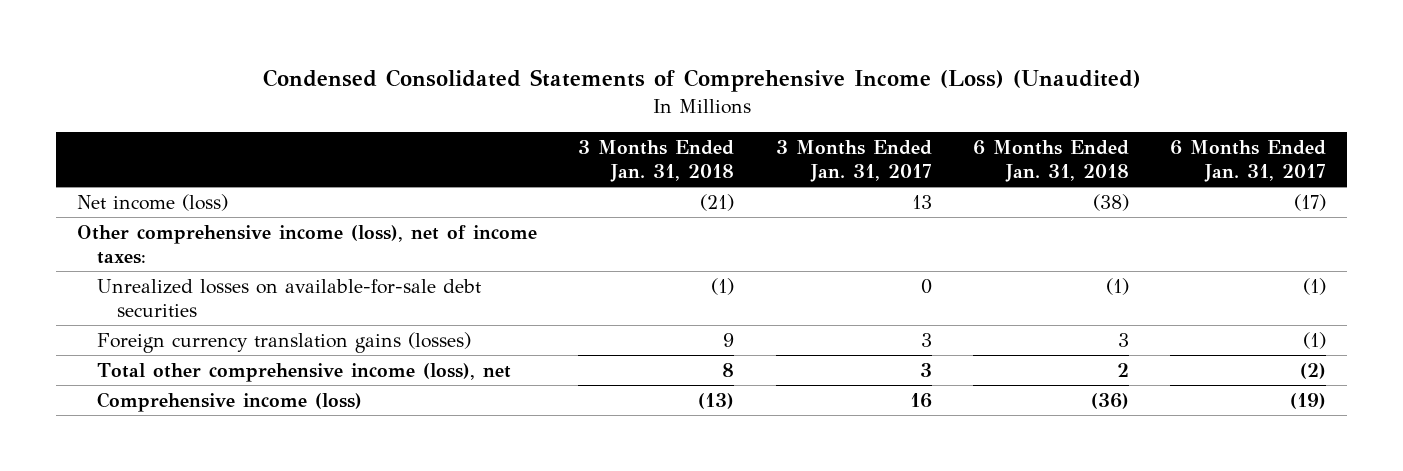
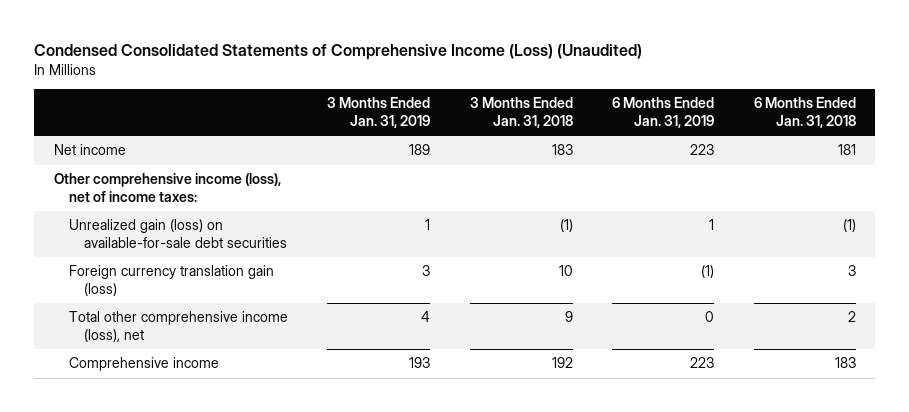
- | 3 Months Ended Jan. 31, 2018 | 3 Months Ended Jan. 31, 2017 | 6 Months Ended Jan. 31, 2018 | 6 Months Ended Jan. 31, 2017
+ | 3 Months Ended Jan. 31, 2019 | 3 Months Ended Jan. 31, 2018 | 6 Months Ended Jan. 31, 2019 | 6 Months Ended Jan. 31, 2018
- Net income (loss) | (21) | 13 | (38) | (17)
+ Net income | 189 | 183 | 223 | 181
- Unrealized losses on available-for-sale debt securities | (1) | 0 | (1) | (1)
- Foreign currency translation gains (losses) | 9 | 3 | 3 | (1)
- Total other comprehensive income (loss), net | 8 | 3 | 2 | (2)
- Comprehensive income (loss) | (13) | 16 | (36) | (19)
+ Unrealized gain (loss) on available-for-sale debt securities | 1 | (1) | 1 | (1)
+ Foreign currency translation gain (loss) | 3 | 10 | (1) | 3
+ Total other comprehensive income (loss), net | 4 | 9 | 0 | 2
+ Comprehensive income | 193 | 192 | 223 | 183

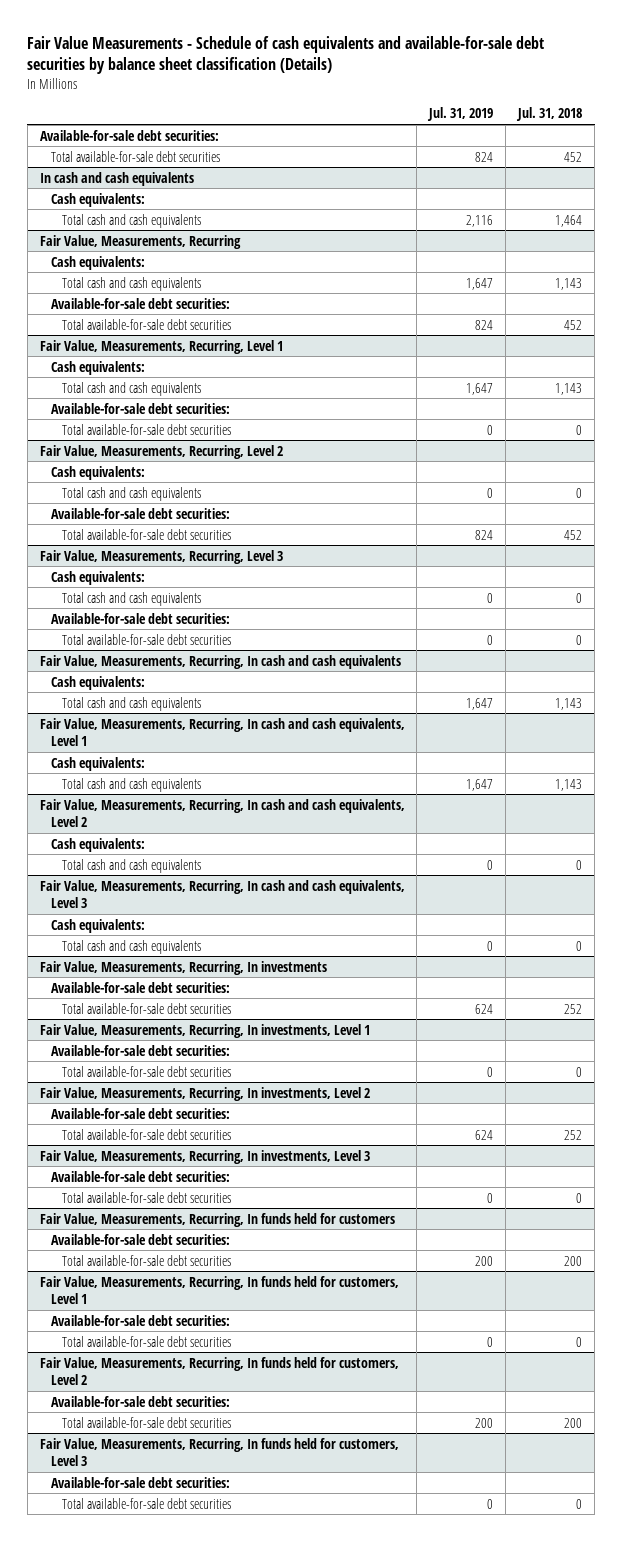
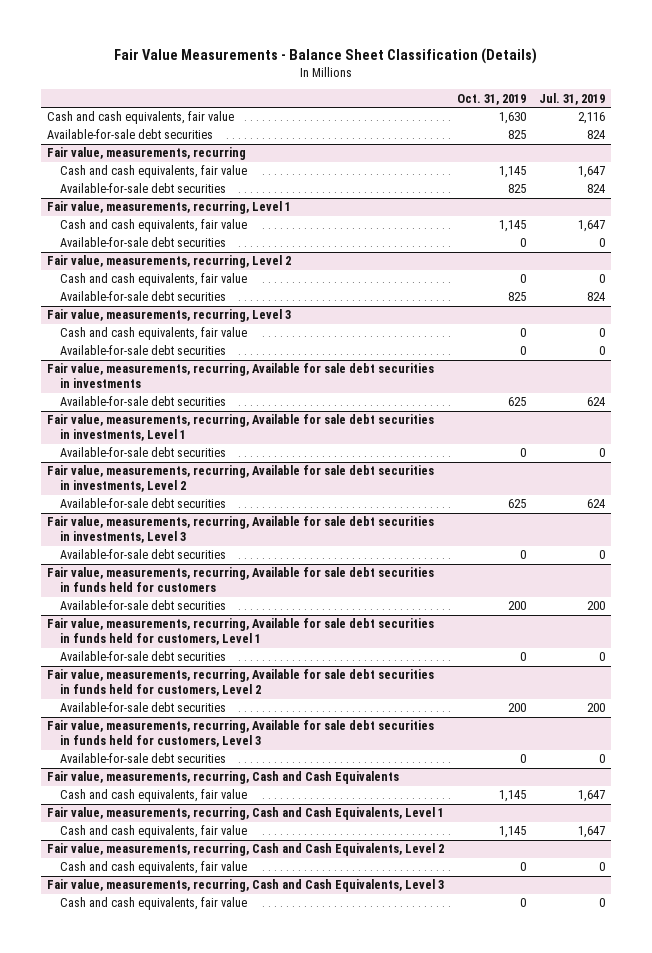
- Fair Value Measurements - Schedule of cash equivalents and available-for-sale debt securities by balance sheet classification (Details)
+ Fair Value Measurements - Balance Sheet Classification (Details)
- | Jul. 31, 2019 | Jul. 31, 2018
+ | Oct. 31, 2019 | Jul. 31, 2019
- Available-for-sale debt securities:
- Total available-for-sale debt securities | 824 | 452
- In cash and cash equivalents
- Cash equivalents:
- Total cash and cash equivalents | 2,116 | 1,464
- Fair Value, Measurements, Recurring
- Cash equivalents:
- Total cash and cash equivalents | 1,647 | 1,143
- Available-for-sale debt securities:
- Total available-for-sale debt securities | 824 | 452
- Fair Value, Measurements, Recurring, Level 1
- Cash equivalents:
- Total cash and cash equivalents | 1,647 | 1,143
- Available-for-sale debt securities:
- Total available-for-sale debt securities | 0 | 0
- Fair Value, Measurements, Recurring, Level 2
- Cash equivalents:
- Total cash and cash equivalents | 0 | 0
- Available-for-sale debt securities:
- Total available-for-sale debt securities | 824 | 452
- Fair Value, Measurements, Recurring, Level 3
- Cash equivalents:
- Total cash and cash equivalents | 0 | 0
- Available-for-sale debt securities:
- Total available-for-sale debt securities | 0 | 0
- Fair Value, Measurements, Recurring, In cash and cash equivalents
- Cash equivalents:
- Total cash and cash equivalents | 1,647 | 1,143
- Fair Value, Measurements, Recurring, In cash and cash equivalents, Level 1
- Cash equivalents:
- Total cash and cash equivalents | 1,647 | 1,143
- Fair Value, Measurements, Recurring, In cash and cash equivalents, Level 2
- Cash equivalents:
- Total cash and cash equivalents | 0 | 0
- Fair Value, Measurements, Recurring, In cash and cash equivalents, Level 3
- Cash equivalents:
- Total cash and cash equivalents | 0 | 0
- Fair Value, Measurements, Recurring, In investments
- Available-for-sale debt securities:
- Total available-for-sale debt securities | 624 | 252
- Fair Value, Measurements, Recurring, In investments, Level 1
- Available-for-sale debt securities:
- Total available-for-sale debt securities | 0 | 0
- Fair Value, Measurements, Recurring, In investments, Level 2
- Available-for-sale debt securities:
- Total available-for-sale debt securities | 624 | 252
- Fair Value, Measurements, Recurring, In investments, Level 3
- Available-for-sale debt securities:
- Total available-for-sale debt securities | 0 | 0
- Fair Value, Measurements, Recurring, In funds held for customers
- Available-for-sale debt securities:
- Total available-for-sale debt securities | 200 | 200
- Fair Value, Measurements, Recurring, In funds held for customers, Level 1
- Available-for-sale debt securities:
- Total available-for-sale debt securities | 0 | 0
- Fair Value, Measurements, Recurring, In funds held for customers, Level 2
- Available-for-sale debt securities:
- Total available-for-sale debt securities | 200 | 200
- Fair Value, Measurements, Recurring, In funds held for customers, Level 3
- Available-for-sale debt securities:
- Total available-for-sale debt securities | 0 | 0
+ Cash and cash equivalents, fair value | 1,630 | 2,116
+ Available-for-sale debt securities | 825 | 824
+ Fair value, measurements, recurring
+ Cash and cash equivalents, fair value | 1,145 | 1,647
+ Available-for-sale debt securities | 825 | 824
+ Fair value, measurements, recurring, Level 1
+ Cash and cash equivalents, fair value | 1,145 | 1,647
+ Available-for-sale debt securities | 0 | 0
+ Fair value, measurements, recurring, Level 2
+ Cash and cash equivalents, fair value | 0 | 0
+ Available-for-sale debt securities | 825 | 824
+ Fair value, measurements, recurring, Level 3
+ Cash and cash equivalents, fair value | 0 | 0
+ Available-for-sale debt securities | 0 | 0
+ Fair value, measurements, recurring, Available for sale debt securities in investments
+ Available-for-sale debt securities | 625 | 624
+ Fair value, measurements, recurring, Available for sale debt securities in investments, Level 1
+ Available-for-sale debt securities | 0 | 0
+ Fair value, measurements, recurring, Available for sale debt securities in investments, Level 2
+ Available-for-sale debt securities | 625 | 624
+ Fair value, measurements, recurring, Available for sale debt securities in investments, Level 3
+ Available-for-sale debt securities | 0 | 0
+ Fair value, measurements, recurring, Available for sale debt securities in funds held for customers
+ Available-for-sale debt securities | 200 | 200
+ Fair value, measurements, recurring, Available for sale debt securities in funds held for customers, Level 1
+ Available-for-sale debt securities | 0 | 0
+ Fair value, measurements, recurring, Available for sale debt securities in funds held for customers, Level 2
+ Available-for-sale debt securities | 200 | 200
+ Fair value, measurements, recurring, Available for sale debt securities in funds held for customers, Level 3
+ Available-for-sale debt securities | 0 | 0
+ Fair value, measurements, recurring, Cash and Cash Equivalents
+ Cash and cash equivalents, fair value | 1,145 | 1,647
+ Fair value, measurements, recurring, Cash and Cash Equivalents, Level 1
+ Cash and cash equivalents, fair value | 1,145 | 1,647
+ Fair value, measurements, recurring, Cash and Cash Equivalents, Level 2
+ Cash and cash equivalents, fair value | 0 | 0
+ Fair value, measurements, recurring, Cash and Cash Equivalents, Level 3
+ Cash and cash equivalents, fair value | 0 | 0

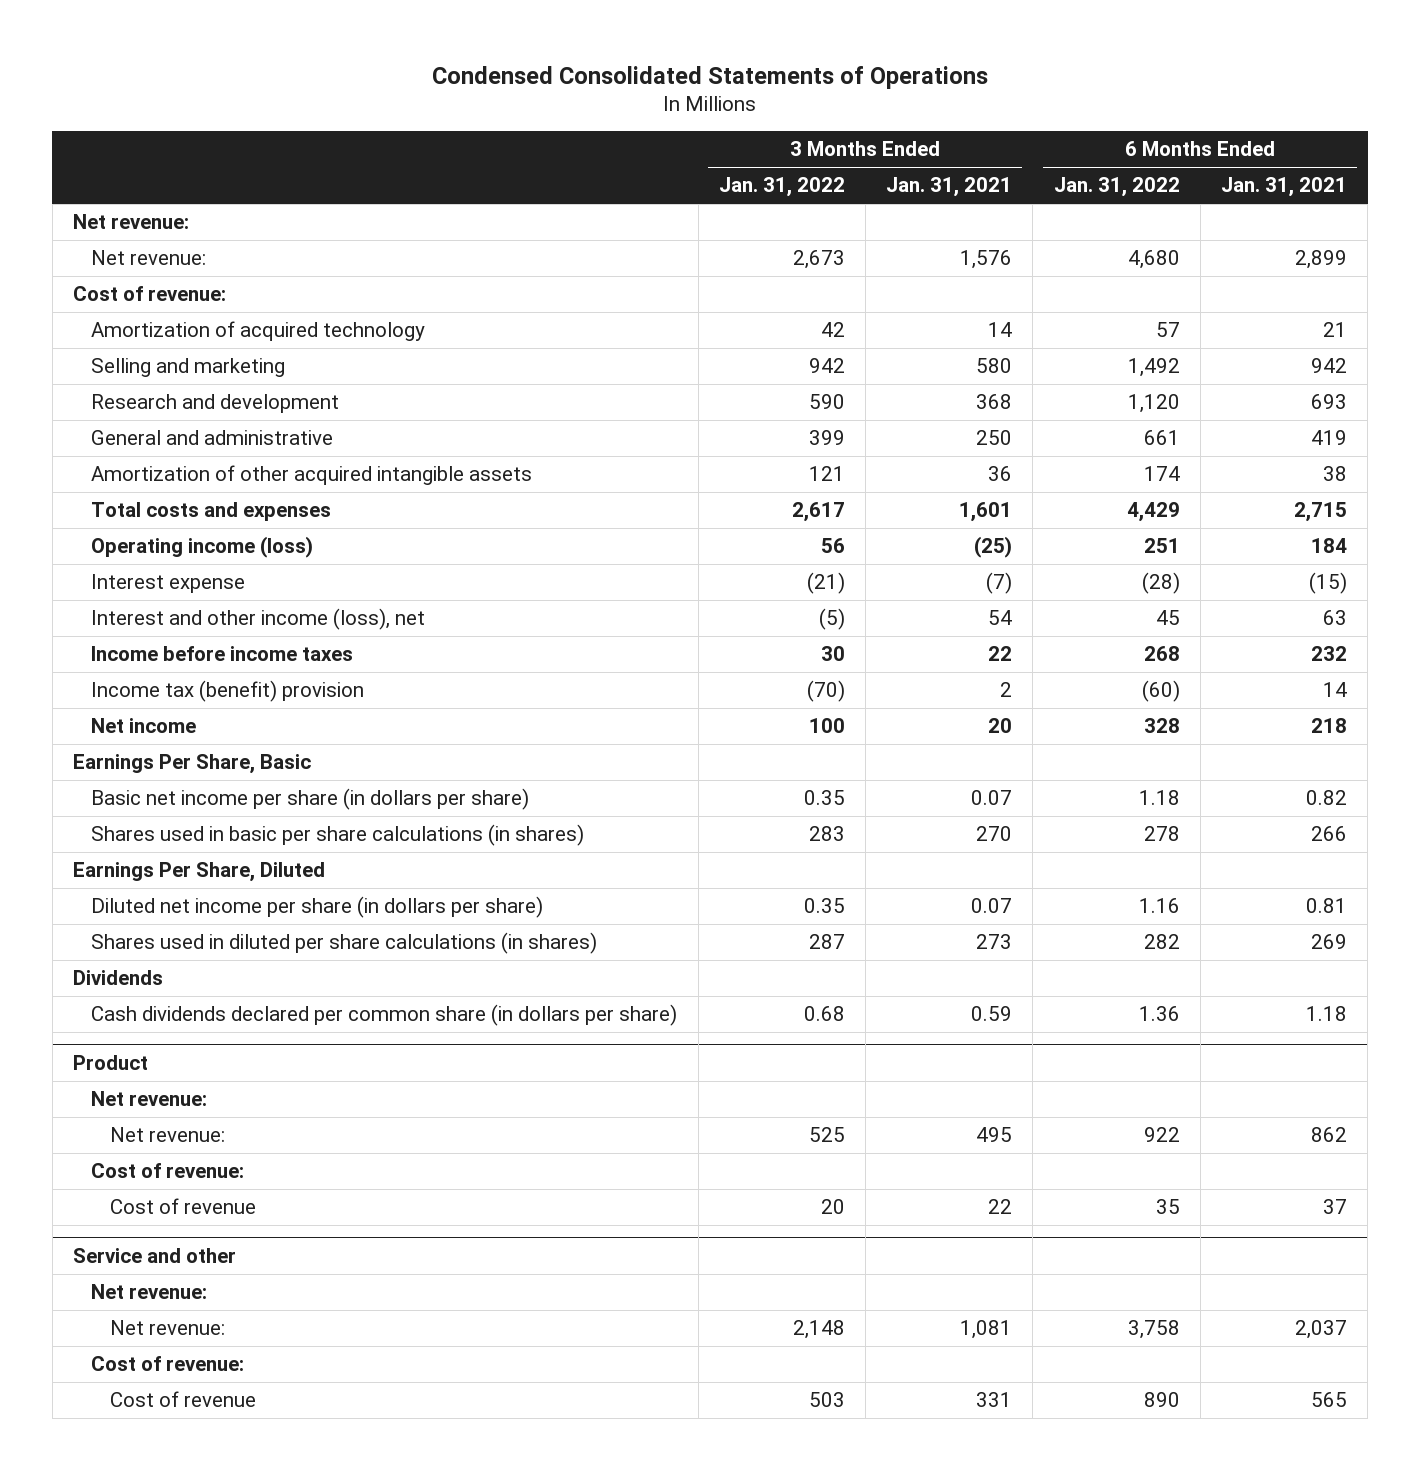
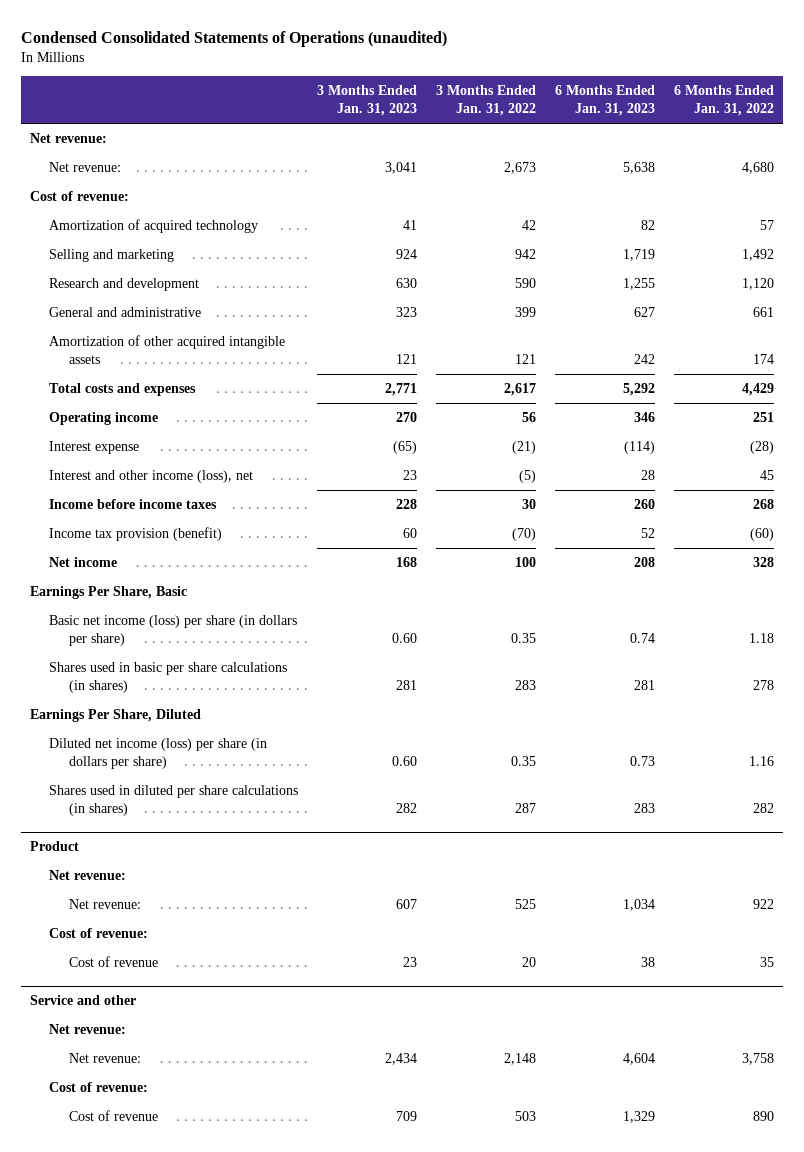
- Condensed Consolidated Statements of Operations
+ Condensed Consolidated Statements of Operations (unaudited)
- | 3 Months Ended Jan. 31, 2022 | 3 Months Ended Jan. 31, 2021 | 6 Months Ended Jan. 31, 2022 | 6 Months Ended Jan. 31, 2021
+ | 3 Months Ended Jan. 31, 2023 | 3 Months Ended Jan. 31, 2022 | 6 Months Ended Jan. 31, 2023 | 6 Months Ended Jan. 31, 2022
- Operating income (loss) | 56 | (25) | 251 | 184
+ Operating income | 270 | 56 | 346 | 251
- Income tax (benefit) provision | (70) | 2 | (60) | 14
+ Income tax provision (benefit) | 60 | (70) | 52 | (60)
- Basic net income per share (in dollars per share) | 0.35 | 0.07 | 1.18 | 0.82
+ Basic net income (loss) per share (in dollars per share) | 0.60 | 0.35 | 0.74 | 1.18
- Diluted net income per share (in dollars per share) | 0.35 | 0.07 | 1.16 | 0.81
+ Diluted net income (loss) per share (in dollars per share) | 0.60 | 0.35 | 0.73 | 1.16
- Dividends
- Cash dividends declared per common share (in dollars per share) | 0.68 | 0.59 | 1.36 | 1.18

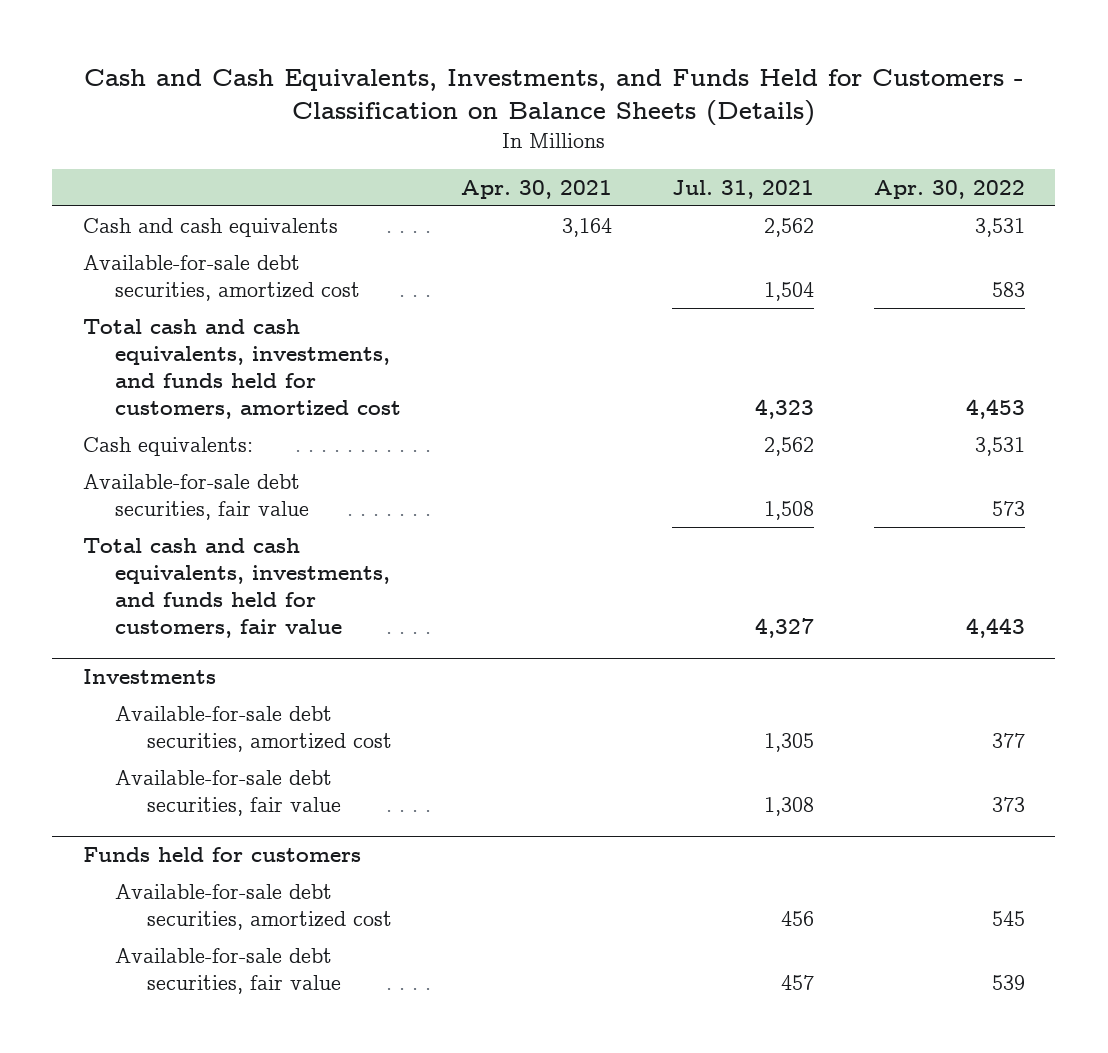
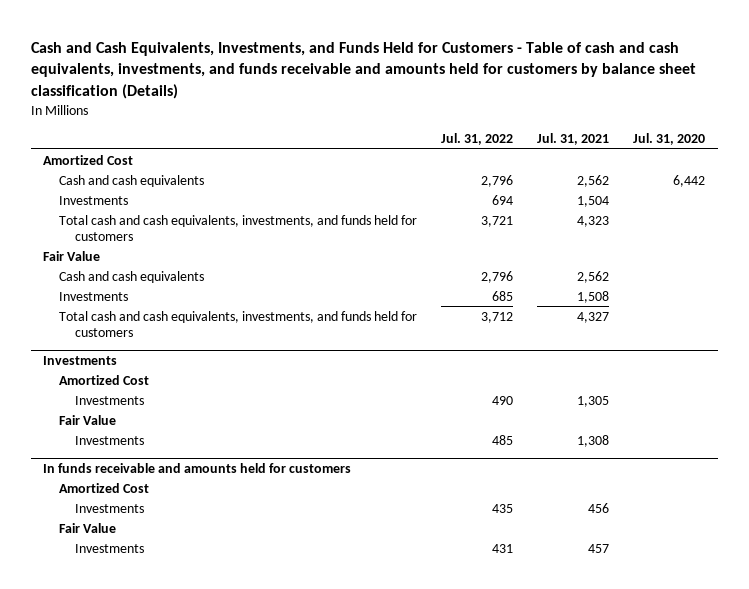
- Cash and Cash Equivalents, Investments, and Funds Held for Customers - Classification on Balance Sheets (Details)
+ Cash and Cash Equivalents, Investments, and Funds Held for Customers - Table of cash and cash equivalents, investments, and funds receivable and amounts held for customers by balance sheet classification (Details)
- | Apr. 30, 2021 | Jul. 31, 2021 | Apr. 30, 2022
+ | Jul. 31, 2022 | Jul. 31, 2021 | Jul. 31, 2020
+ Amortized Cost
- Available-for-sale debt securities, amortized cost | | 1,504 | 583
- Total cash and cash equivalents, investments, and funds held for customers, amortized cost | | 4,323 | 4,453
- Cash equivalents: | | 2,562 | 3,531
- Available-for-sale debt securities, fair value | | 1,508 | 573
- Total cash and cash equivalents, investments, and funds held for customers, fair value | | 4,327 | 4,443
+ Investments | 694 | 1,504 |
+ Total cash and cash equivalents, investments, and funds held for customers | 3,721 | 4,323 |
+ Fair Value
+ Cash and cash equivalents | 2,796 | 2,562 |
+ Investments | 685 | 1,508 |
+ Total cash and cash equivalents, investments, and funds held for customers | 3,712 | 4,327 |
@ Investments
- Available-for-sale debt securities, amortized cost | | 1,305 | 377
- Available-for-sale debt securities, fair value | | 1,308 | 373
- Funds held for customers
- Available-for-sale debt securities, amortized cost | | 456 | 545
- Available-for-sale debt securities, fair value | | 457 | 539
@ Investments
+ Amortized Cost
+ Investments | 490 | 1,305 |
+ Fair Value
+ Investments | 485 | 1,308 |
+ In funds receivable and amounts held for customers
+ Amortized Cost
+ Investments | 435 | 456 |
+ Fair Value
+ Investments | 431 | 457 |

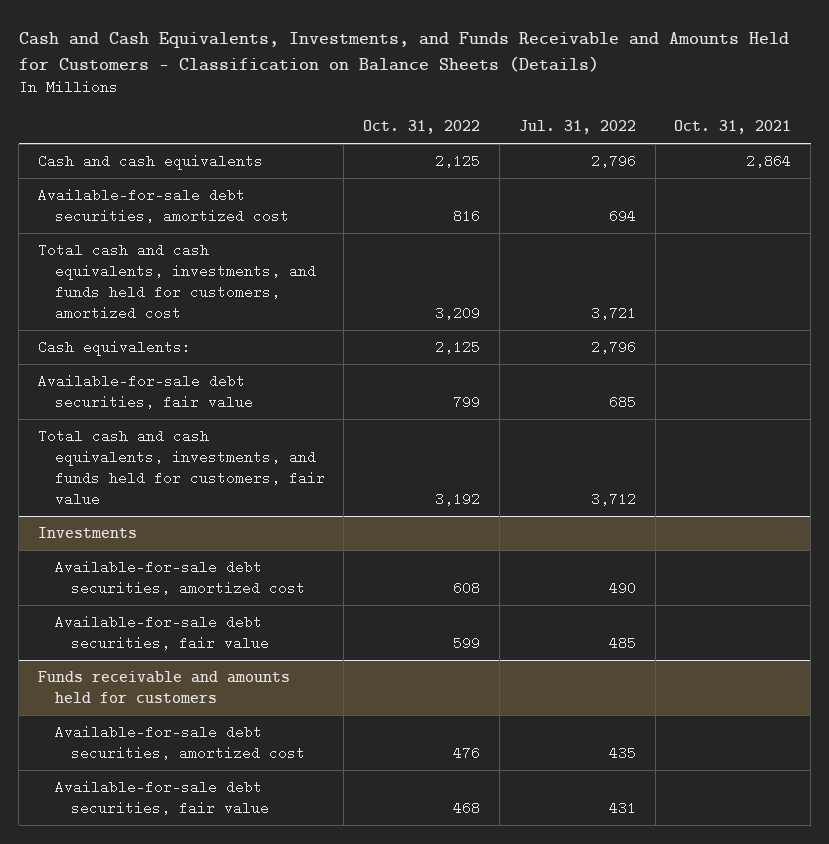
- Cash and Cash Equivalents, Investments, and Funds Held for Customers - Table of cash and cash equivalents, investments, and funds receivable and amounts held for customers by balance sheet classification (Details)
+ Cash and Cash Equivalents, Investments, and Funds Receivable and Amounts Held for Customers - Classification on Balance Sheets (Details)
- | Jul. 31, 2022 | Jul. 31, 2021 | Jul. 31, 2020
+ | Oct. 31, 2022 | Jul. 31, 2022 | Oct. 31, 2021
- Amortized Cost
- Investments | 694 | 1,504 |
- Total cash and cash equivalents, investments, and funds held for customers | 3,721 | 4,323 |
- Fair Value
- Cash and cash equivalents | 2,796 | 2,562 |
- Investments | 685 | 1,508 |
- Total cash and cash equivalents, investments, and funds held for customers | 3,712 | 4,327 |
+ Available-for-sale debt securities, amortized cost | 816 | 694 |
+ Total cash and cash equivalents, investments, and funds held for customers, amortized cost | 3,209 | 3,721 |
+ Cash equivalents: | 2,125 | 2,796 |
+ Available-for-sale debt securities, fair value | 799 | 685 |
+ Total cash and cash equivalents, investments, and funds held for customers, fair value | 3,192 | 3,712 |
@ Investments
- Amortized Cost
- Investments | 490 | 1,305 |
- Fair Value
- Investments | 485 | 1,308 |
- In funds receivable and amounts held for customers
- Amortized Cost
- Investments | 435 | 456 |
- Fair Value
- Investments | 431 | 457 |
@ Investments
+ Available-for-sale debt securities, amortized cost | 608 | 490 |
+ Available-for-sale debt securities, fair value | 599 | 485 |
+ Funds receivable and amounts held for customers
+ Available-for-sale debt securities, amortized cost | 476 | 435 |
+ Available-for-sale debt securities, fair value | 468 | 431 |

